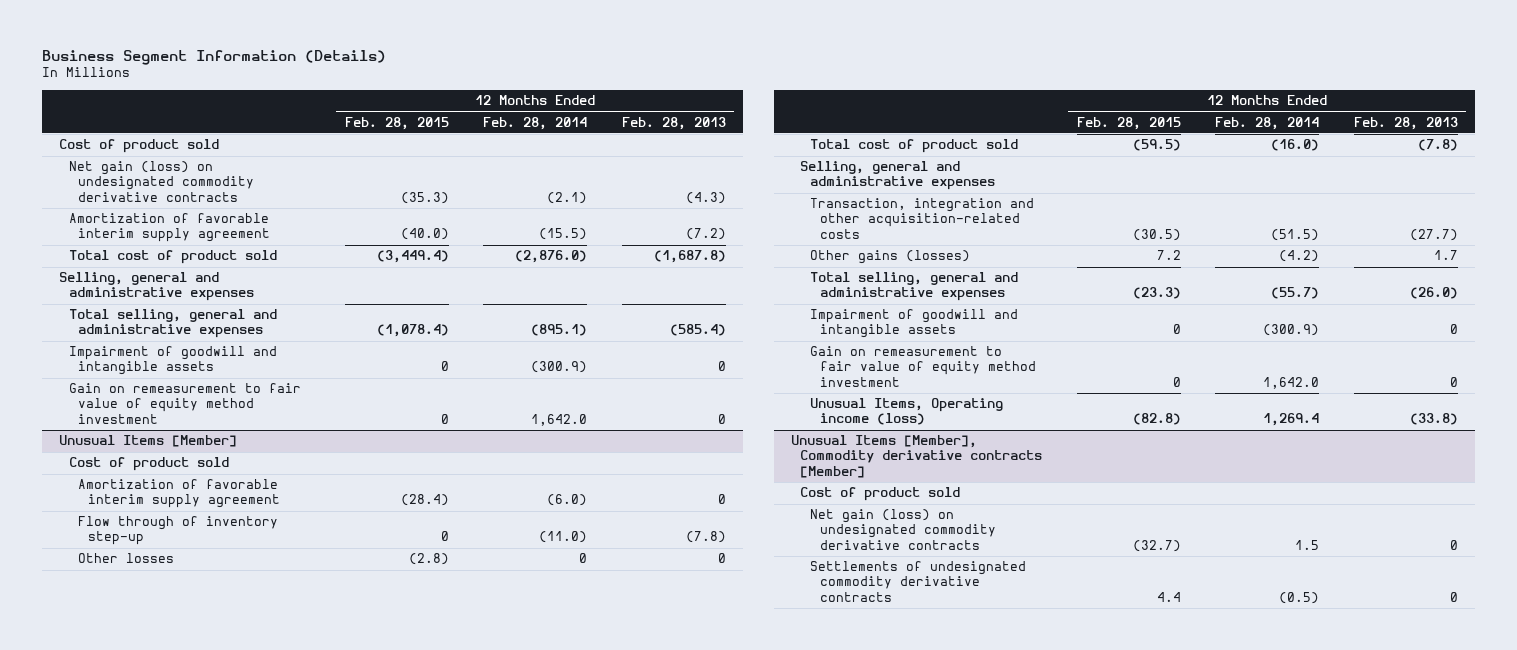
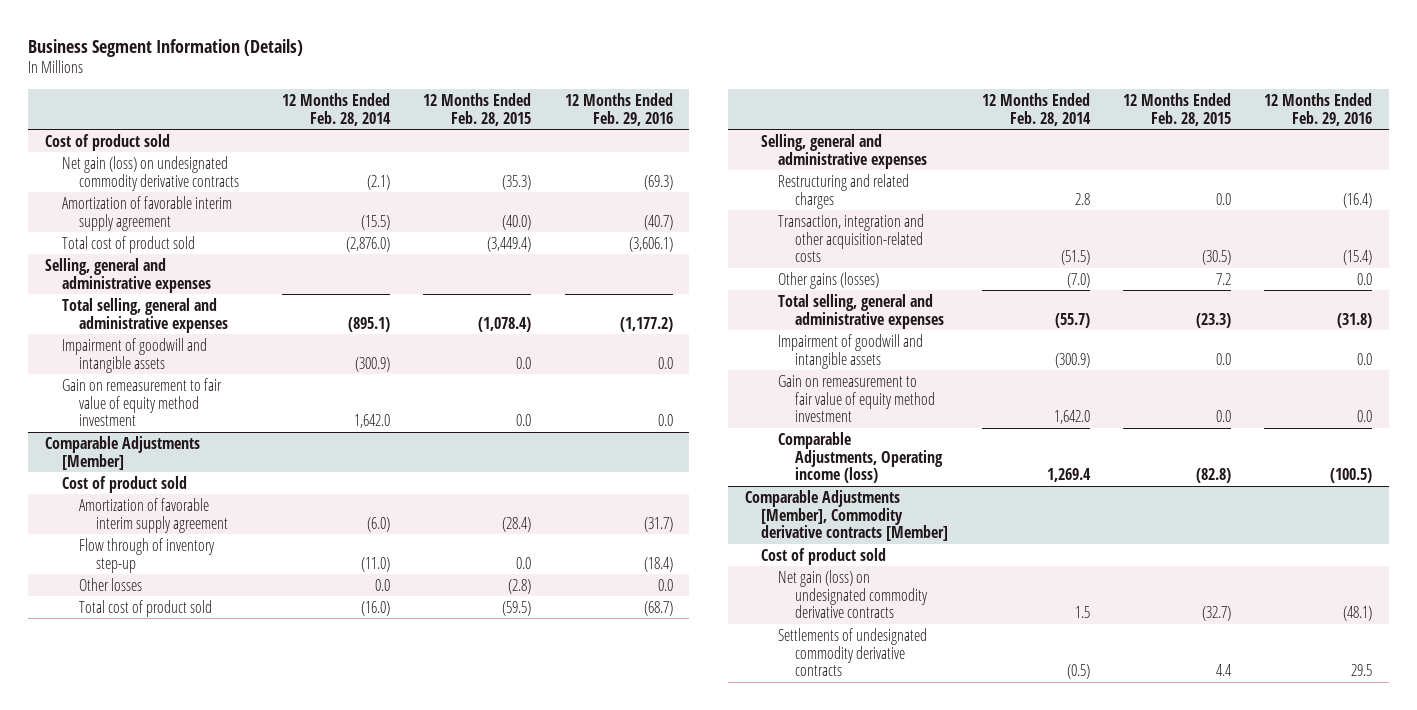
- | 12 Months Ended Feb. 28, 2015 | 12 Months Ended Feb. 28, 2014 | 12 Months Ended Feb. 28, 2013
+ | 12 Months Ended Feb. 28, 2014 | 12 Months Ended Feb. 28, 2015 | 12 Months Ended Feb. 29, 2016
- Impairment of goodwill and intangible assets | 0 | (300.9) | 0
- Gain on remeasurement to fair value of equity method investment | 0 | 1,642.0 | 0
- Unusual Items [Member]
+ Impairment of goodwill and intangible assets | (300.9) | 0.0 | 0.0
+ Gain on remeasurement to fair value of equity method investment | 1,642.0 | 0.0 | 0.0
+ Comparable Adjustments [Member]
- Flow through of inventory step-up | 0 | (11.0) | (7.8)
- Other losses | (2.8) | 0 | 0
+ Flow through of inventory step-up | (11.0) | 0.0 | (18.4)
+ Other losses | 0.0 | (2.8) | 0.0
+ Restructuring and related charges | 2.8 | 0.0 | (16.4)
- Other gains (losses) | 7.2 | (4.2) | 1.7
+ Other gains (losses) | (7.0) | 7.2 | 0.0
- Impairment of goodwill and intangible assets | 0 | (300.9) | 0
- Gain on remeasurement to fair value of equity method investment | 0 | 1,642.0 | 0
- Unusual Items, Operating income (loss) | (82.8) | 1,269.4 | (33.8)
- Unusual Items [Member], Commodity derivative contracts [Member]
+ Impairment of goodwill and intangible assets | (300.9) | 0.0 | 0.0
+ Gain on remeasurement to fair value of equity method investment | 1,642.0 | 0.0 | 0.0
+ Comparable Adjustments, Operating income (loss) | 1,269.4 | (82.8) | (100.5)
+ Comparable Adjustments [Member], Commodity derivative contracts [Member]

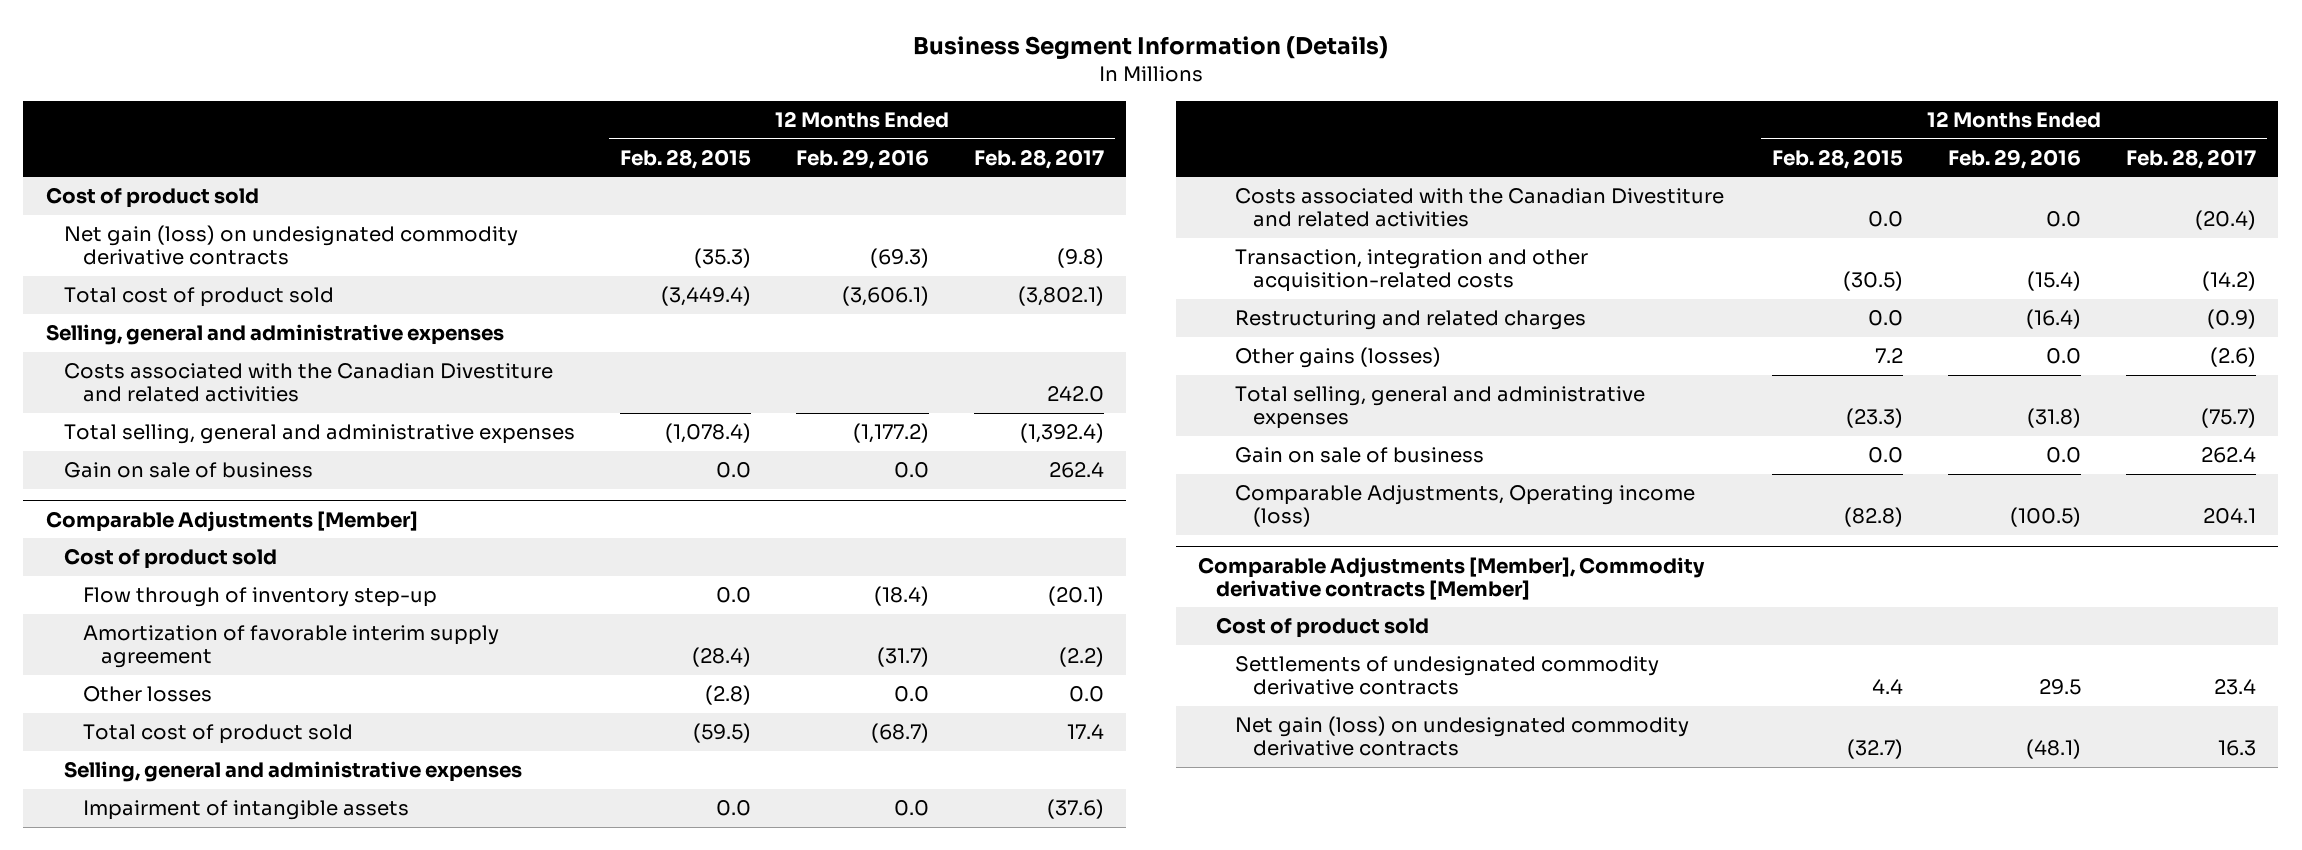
- | 12 Months Ended Feb. 28, 2014 | 12 Months Ended Feb. 28, 2015 | 12 Months Ended Feb. 29, 2016
+ | 12 Months Ended Feb. 28, 2015 | 12 Months Ended Feb. 29, 2016 | 12 Months Ended Feb. 28, 2017
- Amortization of favorable interim supply agreement | (15.5) | (40.0) | (40.7)
+ Costs associated with the Canadian Divestiture and related activities | | | 242.0
- Impairment of goodwill and intangible assets | (300.9) | 0.0 | 0.0
- Gain on remeasurement to fair value of equity method investment | 1,642.0 | 0.0 | 0.0
+ Gain on sale of business | 0.0 | 0.0 | 262.4
@ Comparable Adjustments [Member]
moved down: Amortization of favorable interim supply agreement | (28.4) | (31.7) | (2.2)
+ Impairment of intangible assets | 0.0 | 0.0 | (37.6)
+ Costs associated with the Canadian Divestiture and related activities | 0.0 | 0.0 | (20.4)
moved down: Restructuring and related charges | 0.0 | (16.4) | (0.9)
- Impairment of goodwill and intangible assets | (300.9) | 0.0 | 0.0
- Gain on remeasurement to fair value of equity method investment | 1,642.0 | 0.0 | 0.0
+ Gain on sale of business | 0.0 | 0.0 | 262.4
@ Comparable Adjustments [Member], Commodity derivative contracts [Member]
moved down: Net gain (loss) on undesignated commodity derivative contracts | (32.7) | (48.1) | 16.3

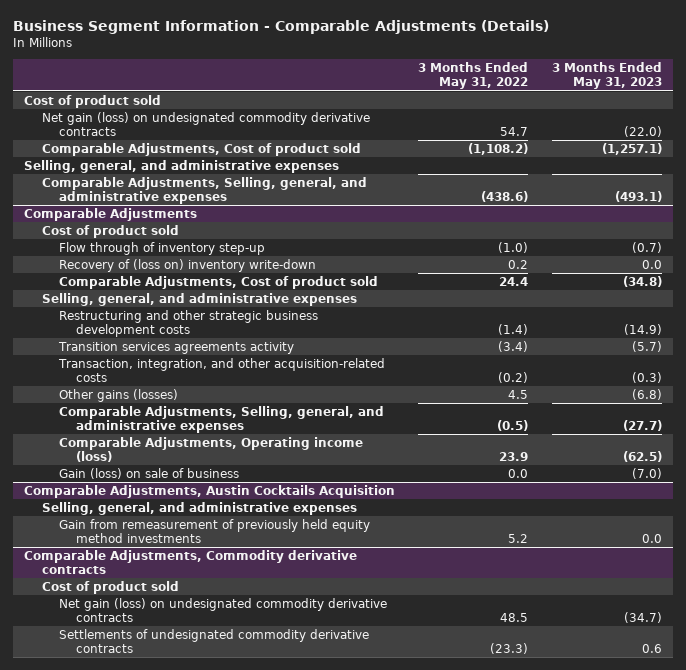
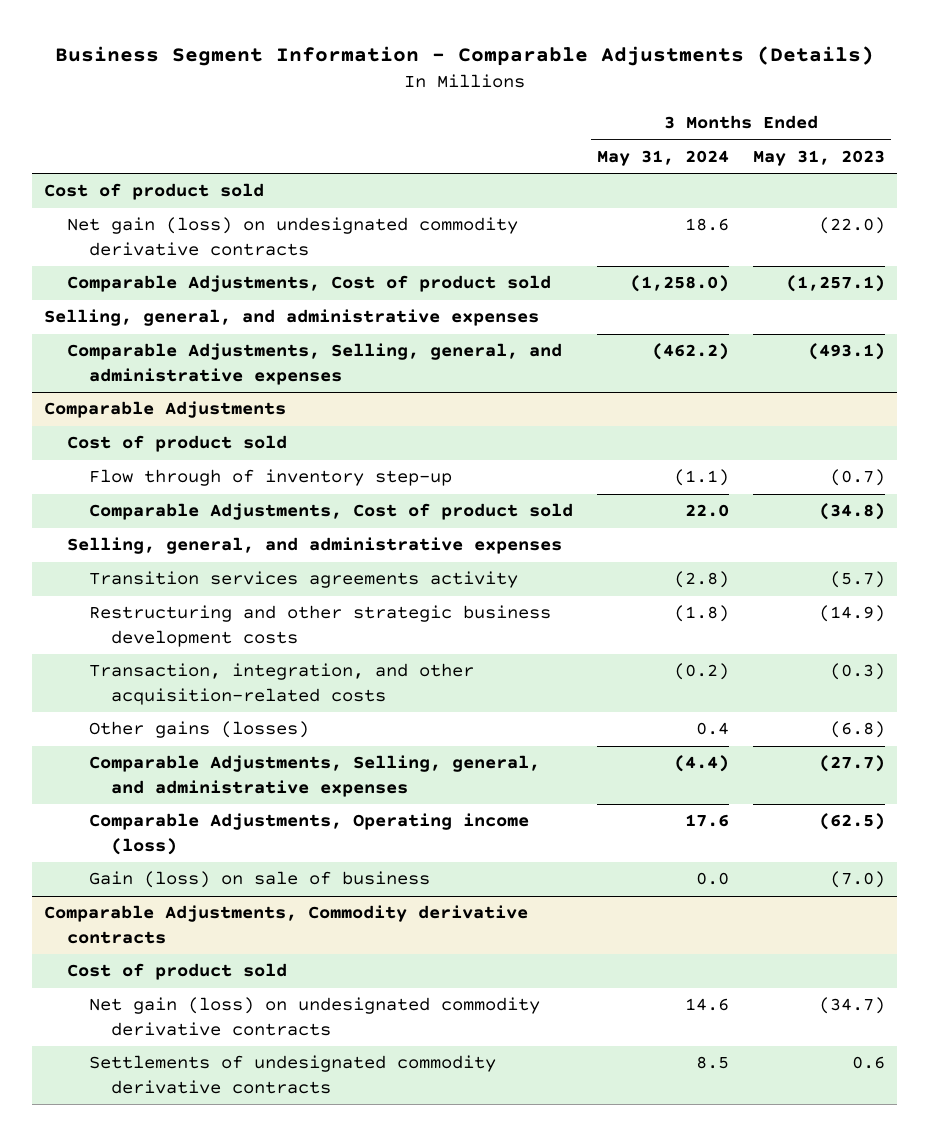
- | 3 Months Ended May 31, 2022 | 3 Months Ended May 31, 2023
+ | 3 Months Ended May 31, 2024 | 3 Months Ended May 31, 2023
@ Comparable Adjustments
- Recovery of (loss on) inventory write-down | 0.2 | 0.0
moved down: Restructuring and other strategic business development costs | (1.8) | (14.9)
- Comparable Adjustments, Austin Cocktails Acquisition
- Selling, general, and administrative expenses
- Gain from remeasurement of previously held equity method investments | 5.2 | 0.0

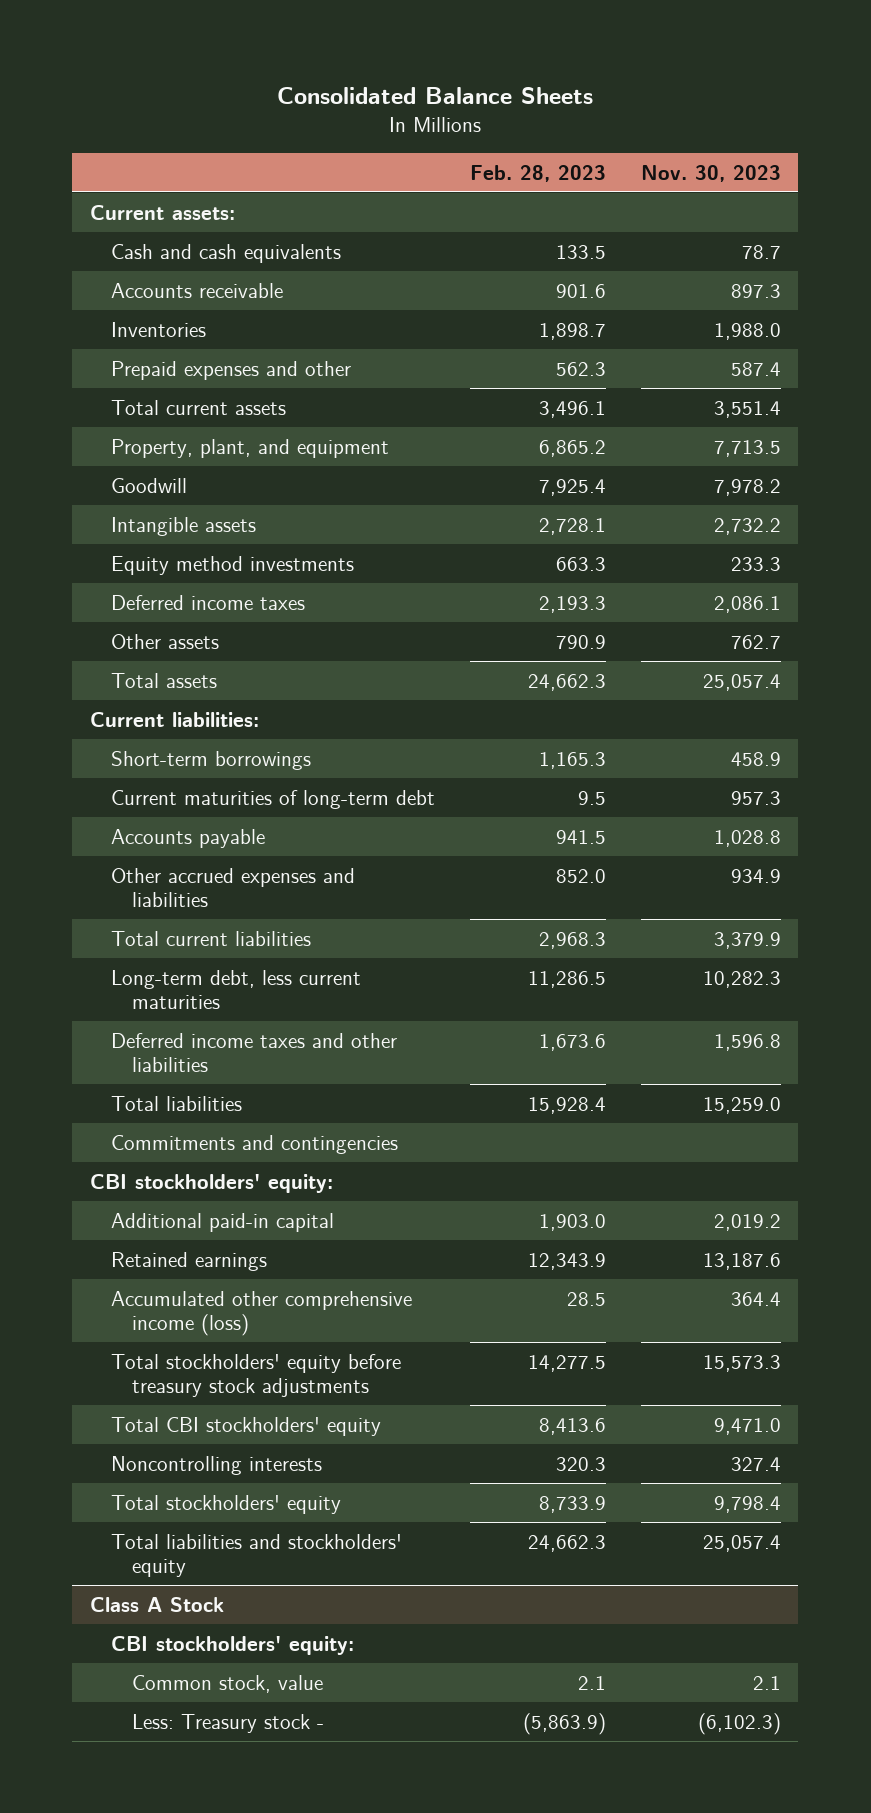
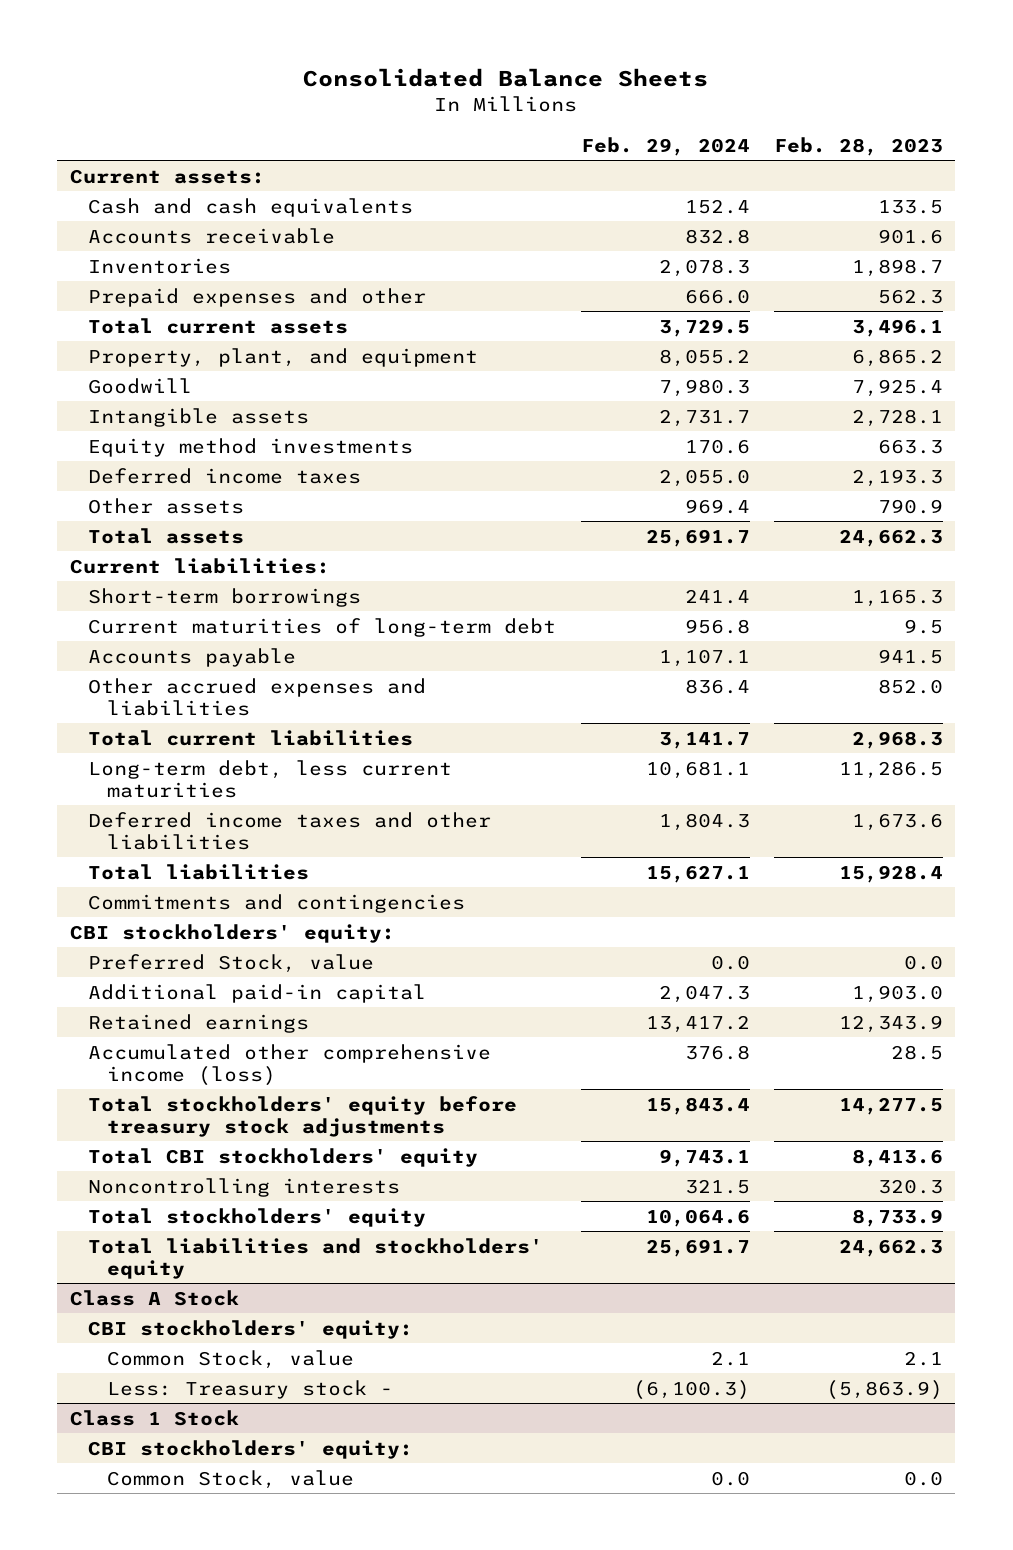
- | Feb. 28, 2023 | Nov. 30, 2023
+ | Feb. 29, 2024 | Feb. 28, 2023
+ Preferred Stock, value | 0.0 | 0.0
@ Class A Stock
- Common stock, value | 2.1 | 2.1
+ Common Stock, value | 2.1 | 2.1
+ Class 1 Stock
+ CBI stockholders' equity:
+ Common Stock, value | 0.0 | 0.0

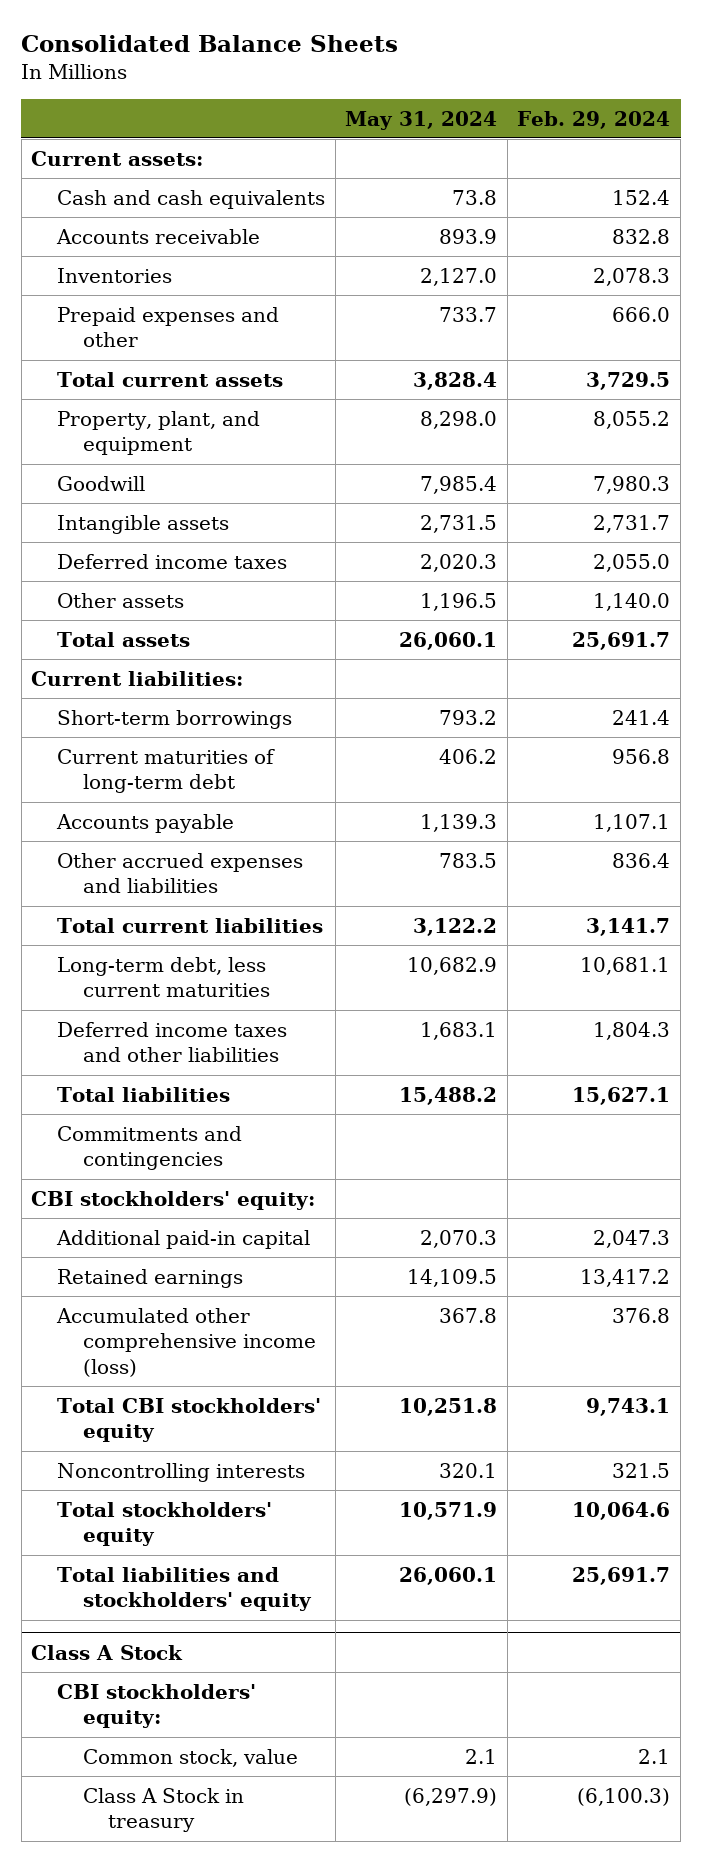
- | Feb. 29, 2024 | Feb. 28, 2023
+ | May 31, 2024 | Feb. 29, 2024
- Equity method investments | 170.6 | 663.3
- Other assets | 969.4 | 790.9
+ Other assets | 1,196.5 | 1,140.0
- Preferred Stock, value | 0.0 | 0.0
- Total stockholders' equity before treasury stock adjustments | 15,843.4 | 14,277.5
@ Class A Stock
- Common Stock, value | 2.1 | 2.1
- Less: Treasury stock - | (6,100.3) | (5,863.9)
- Class 1 Stock
- CBI stockholders' equity:
- Common Stock, value | 0.0 | 0.0
@ Class A Stock
+ Common stock, value | 2.1 | 2.1
+ Class A Stock in treasury | (6,297.9) | (6,100.3)

